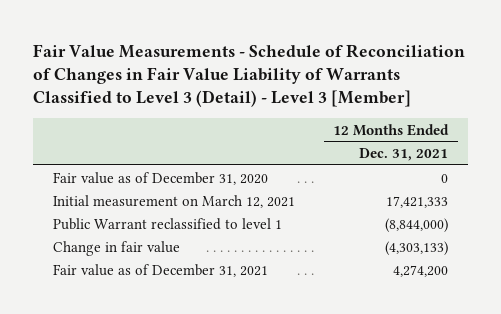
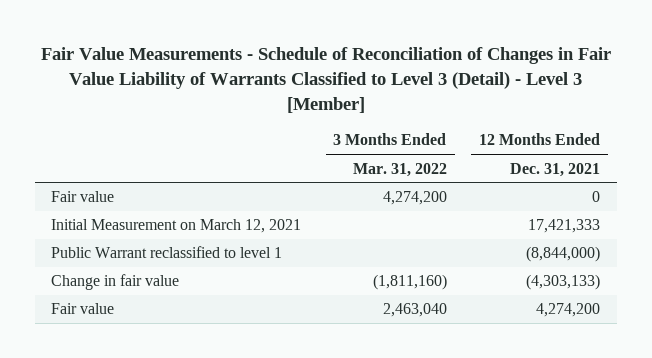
- | 12 Months Ended Dec. 31, 2021
+ | 3 Months Ended Mar. 31, 2022 | 12 Months Ended Dec. 31, 2021
- Fair value as of December 31, 2020 | 0
- Initial measurement on March 12, 2021 | 17,421,333
+ Fair value | 4,274,200 | 0
+ Initial Measurement on March 12, 2021 | | 17,421,333
- Fair value as of December 31, 2021 | 4,274,200
+ Fair value | 2,463,040 | 4,274,200

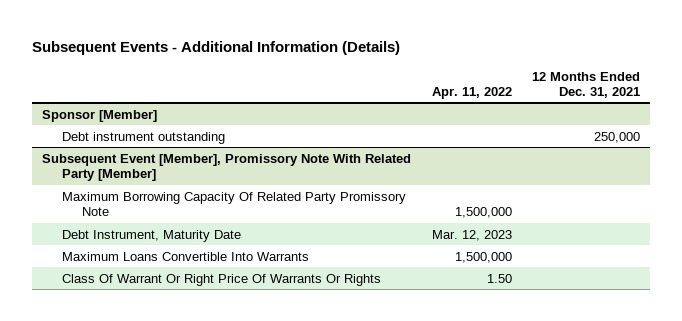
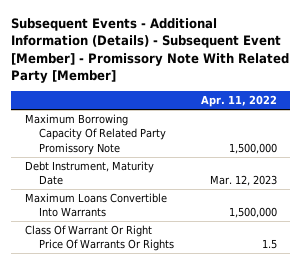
- Subsequent Events - Additional Information (Details)
+ Subsequent Events - Additional Information (Details) - Subsequent Event [Member] - Promissory Note With Related Party [Member]
- | Apr. 11, 2022 | 12 Months Ended Dec. 31, 2021
+ | Apr. 11, 2022
- Sponsor [Member]
- Debt instrument outstanding | | 250,000
- Subsequent Event [Member], Promissory Note With Related Party [Member]
- Class Of Warrant Or Right Price Of Warrants Or Rights | 1.50 |
+ Class Of Warrant Or Right Price Of Warrants Or Rights | 1.5

